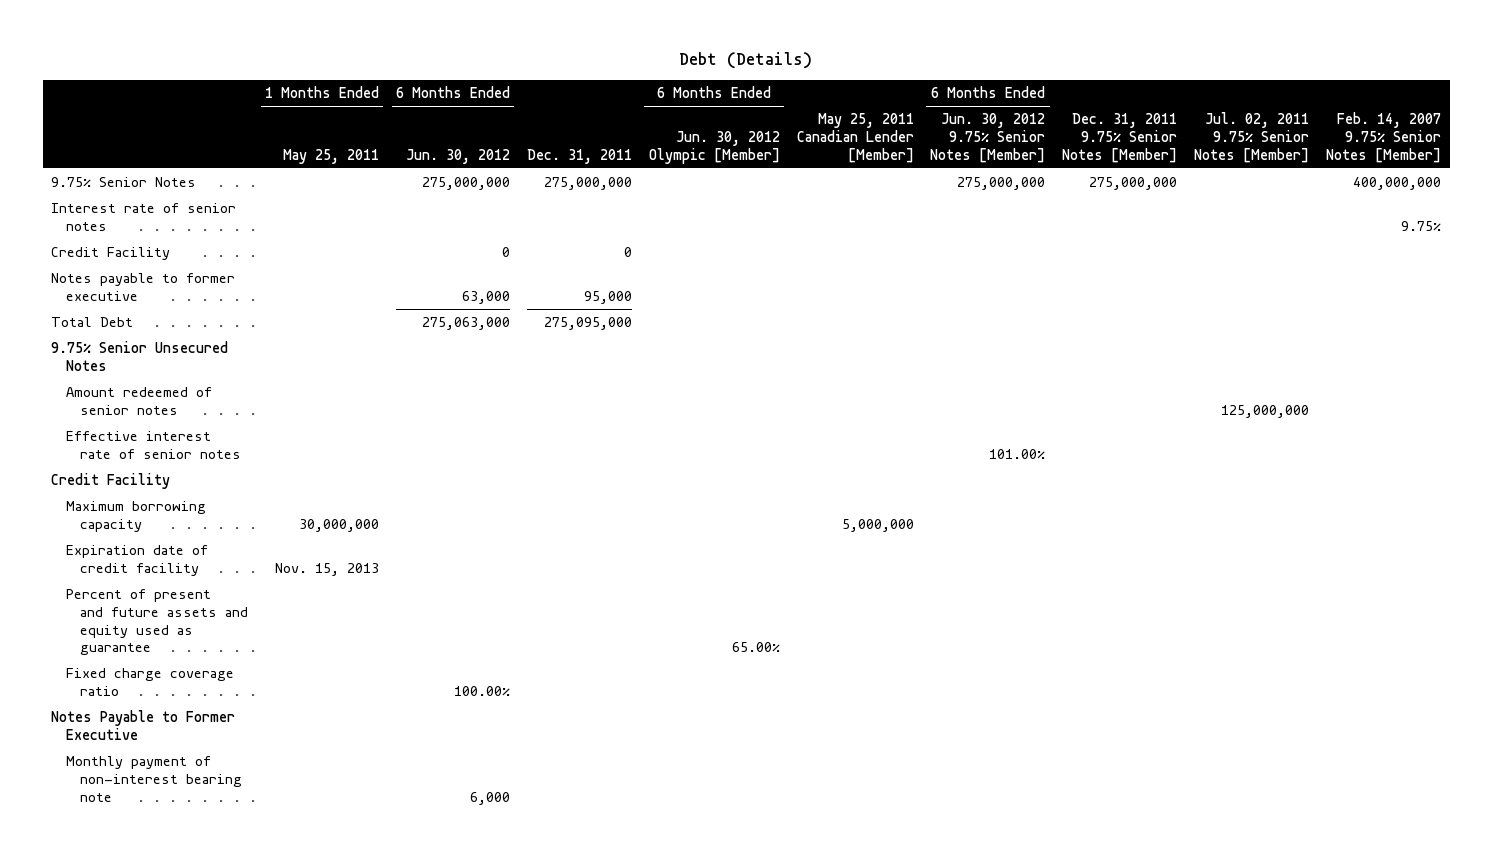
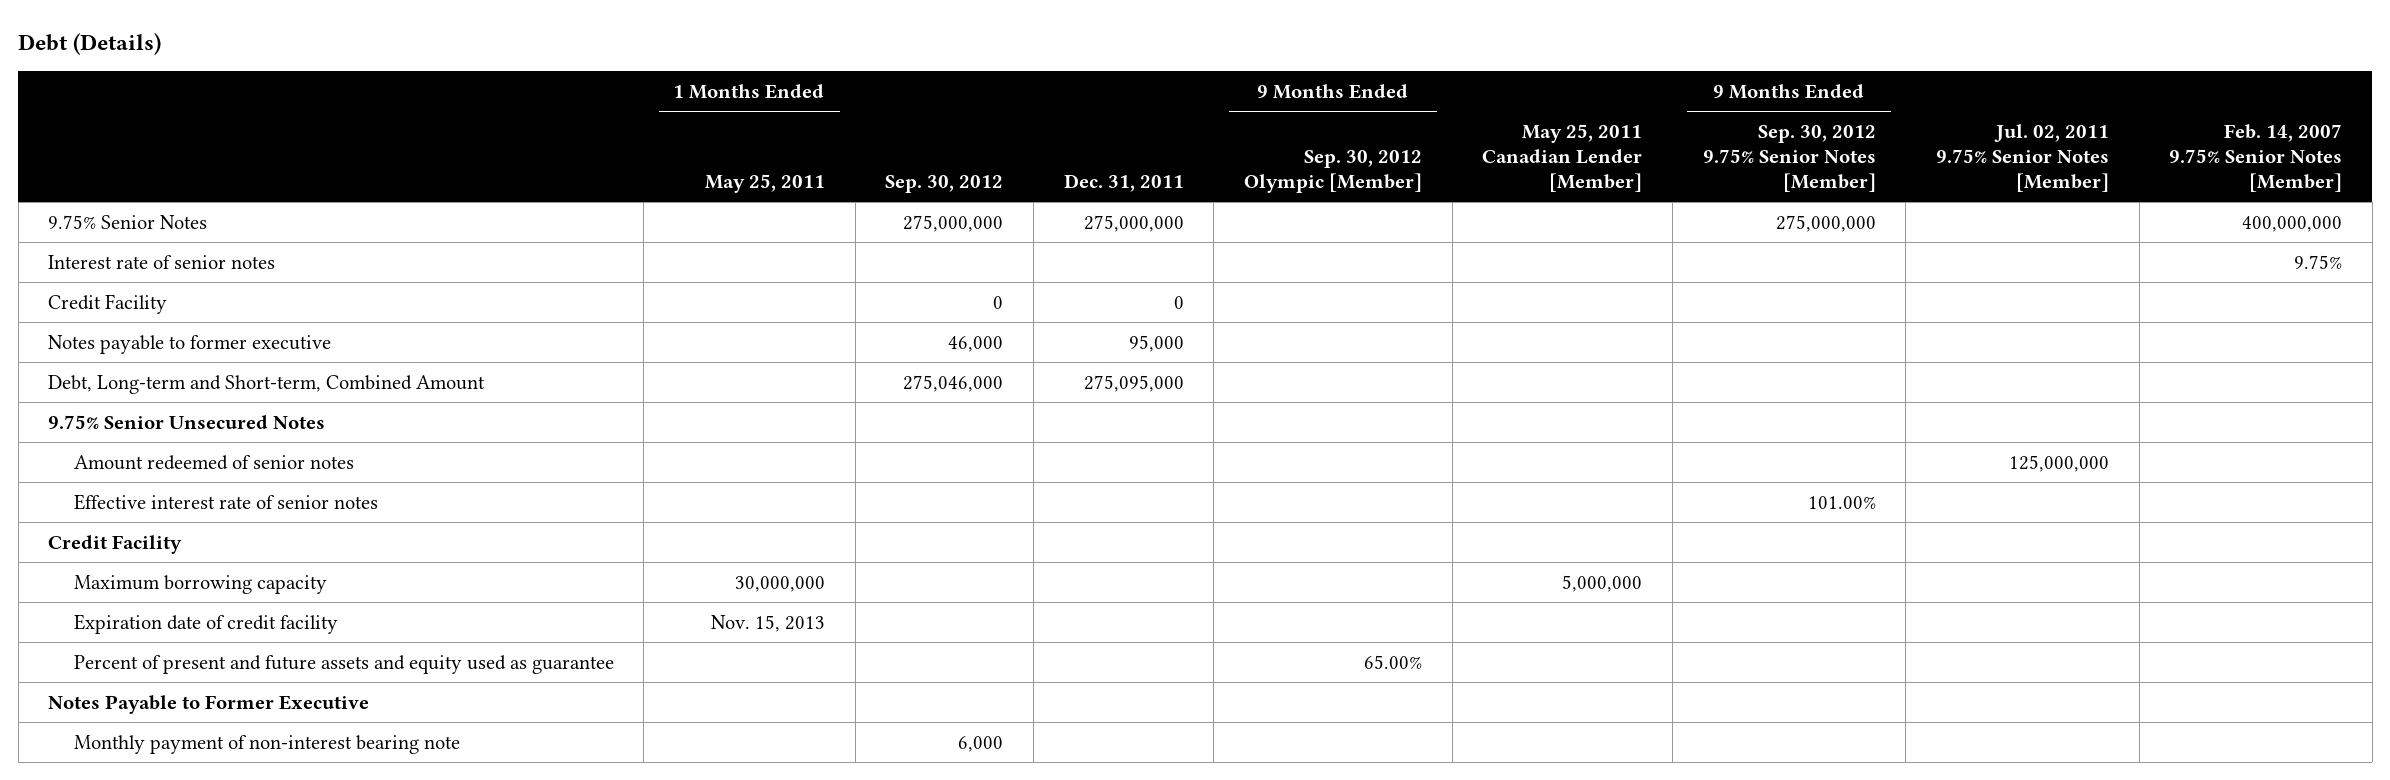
- | 1 Months Ended May 25, 2011 | 6 Months Ended Jun. 30, 2012 | Dec. 31, 2011 | 6 Months Ended Jun. 30, 2012 Olympic [Member] | May 25, 2011 Canadian Lender [Member] | 6 Months Ended Jun. 30, 2012 9.75% Senior Notes [Member] | Dec. 31, 2011 9.75% Senior Notes [Member] | Jul. 02, 2011 9.75% Senior Notes [Member] | Feb. 14, 2007 9.75% Senior Notes [Member]
+ | 1 Months Ended May 25, 2011 | Sep. 30, 2012 | Dec. 31, 2011 | 9 Months Ended Sep. 30, 2012 Olympic [Member] | May 25, 2011 Canadian Lender [Member] | 9 Months Ended Sep. 30, 2012 9.75% Senior Notes [Member] | Jul. 02, 2011 9.75% Senior Notes [Member] | Feb. 14, 2007 9.75% Senior Notes [Member]
- Total Debt | | 275,063,000 | 275,095,000 | | | | | |
+ Debt, Long-term and Short-term, Combined Amount | | 275,046,000 | 275,095,000 | | | | |
- Fixed charge coverage ratio | | 100.00% | | | | | | |

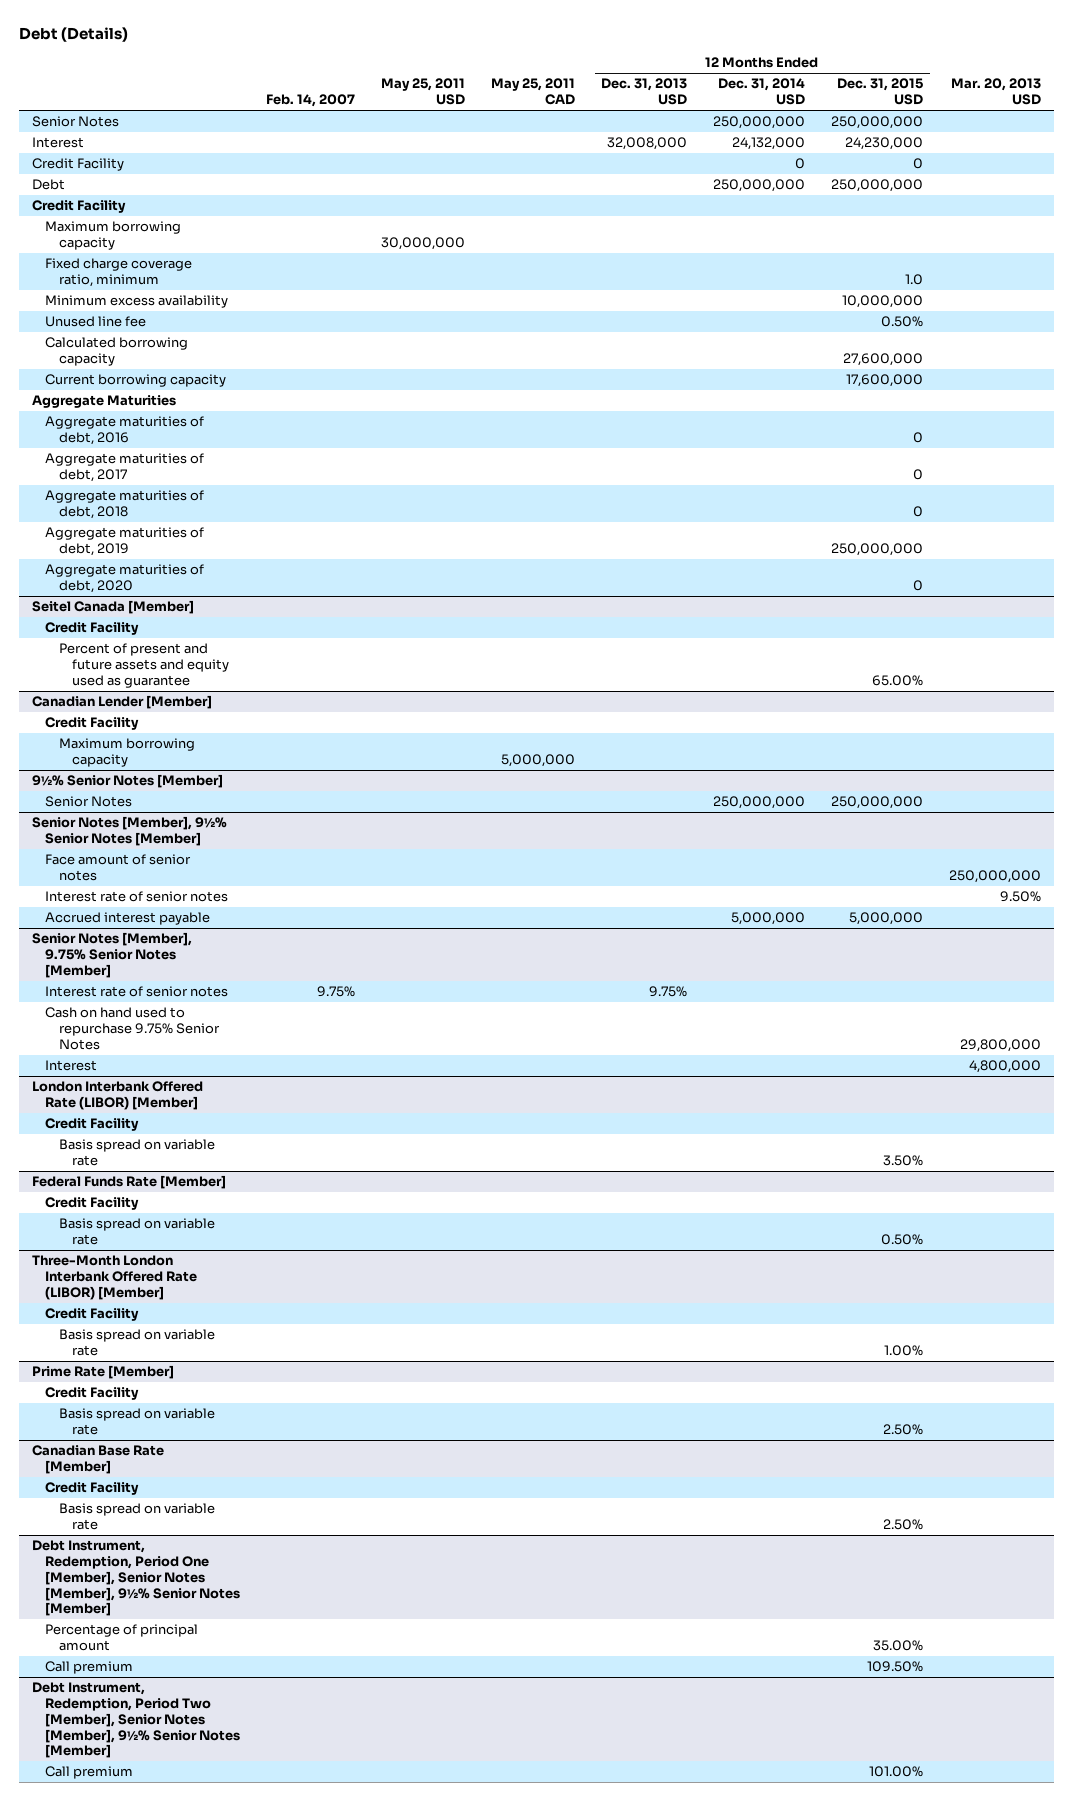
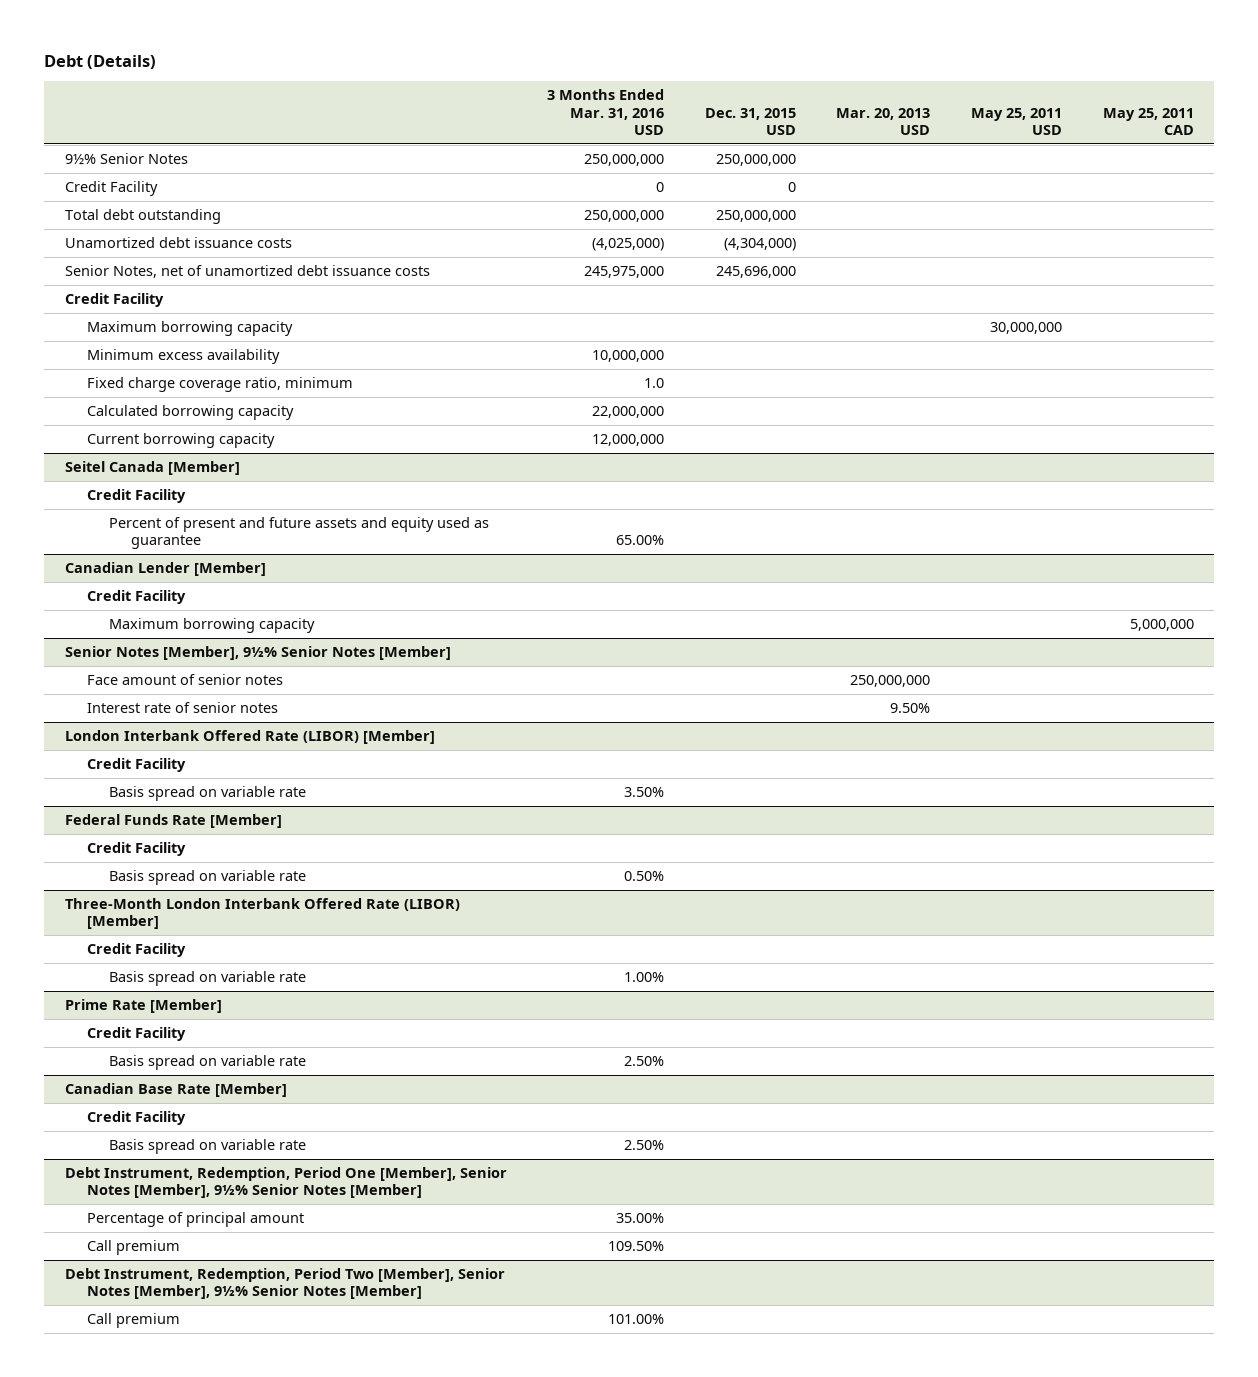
- | Feb. 14, 2007 | May 25, 2011 USD | May 25, 2011 CAD | 12 Months Ended Dec. 31, 2013 USD | 12 Months Ended Dec. 31, 2014 USD | 12 Months Ended Dec. 31, 2015 USD | Mar. 20, 2013 USD
+ | 3 Months Ended Mar. 31, 2016 USD | Dec. 31, 2015 USD | Mar. 20, 2013 USD | May 25, 2011 USD | May 25, 2011 CAD
- Senior Notes | | | | | 250,000,000 | 250,000,000 |
- Interest | | | | 32,008,000 | 24,132,000 | 24,230,000 |
+ 9½% Senior Notes | 250,000,000 | 250,000,000 | | |
- Debt | | | | | 250,000,000 | 250,000,000 |
+ Total debt outstanding | 250,000,000 | 250,000,000 | | |
+ Unamortized debt issuance costs | (4,025,000) | (4,304,000) | | |
+ Senior Notes, net of unamortized debt issuance costs | 245,975,000 | 245,696,000 | | |
- Unused line fee | | | | | | 0.50% |
moved down: Fixed charge coverage ratio, minimum | 1.0 | | | |
- Aggregate Maturities
- Aggregate maturities of debt, 2016 | | | | | | 0 |
- Aggregate maturities of debt, 2017 | | | | | | 0 |
- Aggregate maturities of debt, 2018 | | | | | | 0 |
- Aggregate maturities of debt, 2019 | | | | | | 250,000,000 |
- Aggregate maturities of debt, 2020 | | | | | | 0 |
- 9½% Senior Notes [Member]
- Senior Notes | | | | | 250,000,000 | 250,000,000 |
@ Senior Notes [Member], 9½% Senior Notes [Member]
- Accrued interest payable | | | | | 5,000,000 | 5,000,000 |
- Senior Notes [Member], 9.75% Senior Notes [Member]
- Interest rate of senior notes | 9.75% | | | 9.75% | | |
- Cash on hand used to repurchase 9.75% Senior Notes | | | | | | | 29,800,000
- Interest | | | | | | | 4,800,000

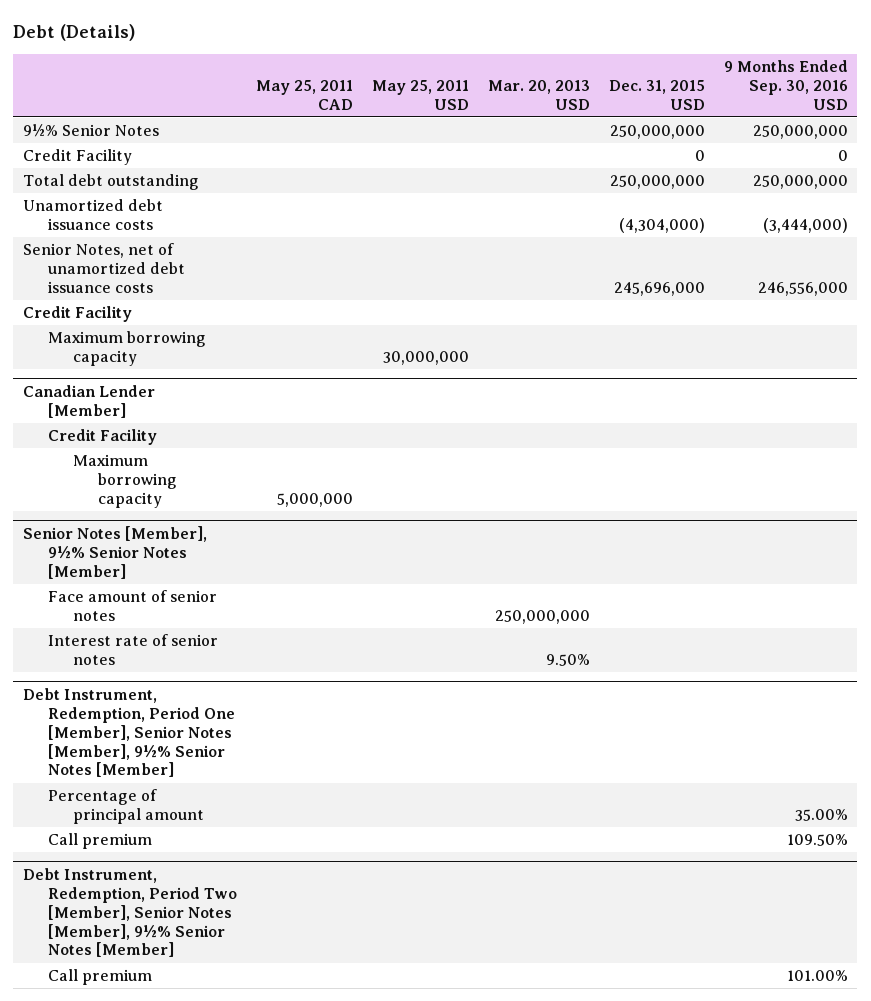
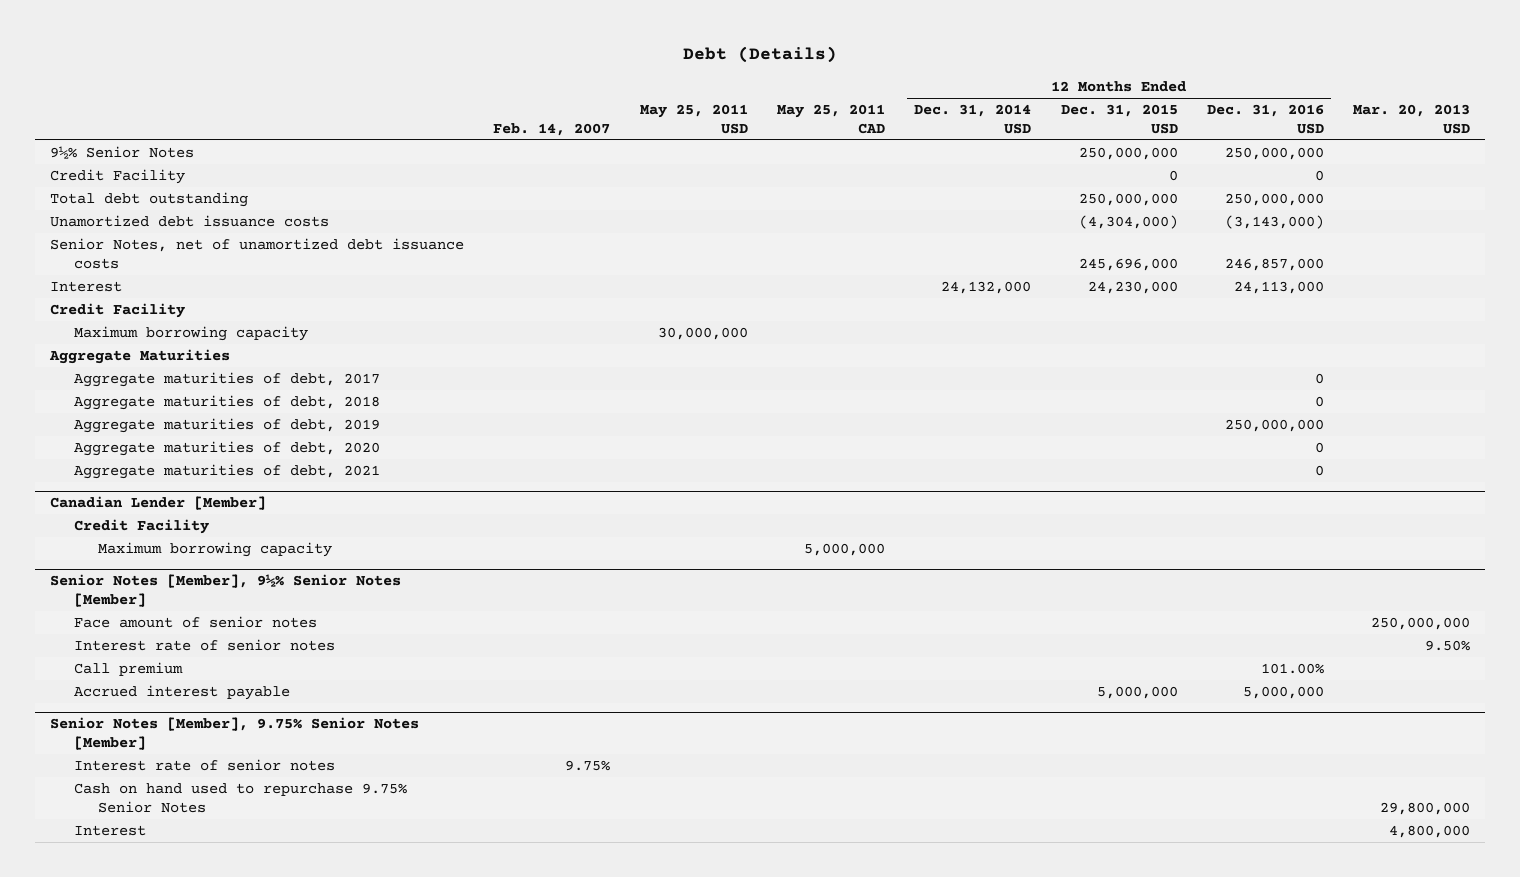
- | May 25, 2011 CAD | May 25, 2011 USD | Mar. 20, 2013 USD | Dec. 31, 2015 USD | 9 Months Ended Sep. 30, 2016 USD
+ | Feb. 14, 2007 | May 25, 2011 USD | May 25, 2011 CAD | 12 Months Ended Dec. 31, 2014 USD | 12 Months Ended Dec. 31, 2015 USD | 12 Months Ended Dec. 31, 2016 USD | Mar. 20, 2013 USD
+ Interest | | | | 24,132,000 | 24,230,000 | 24,113,000 |
+ Aggregate Maturities
+ Aggregate maturities of debt, 2017 | | | | | | 0 |
+ Aggregate maturities of debt, 2018 | | | | | | 0 |
+ Aggregate maturities of debt, 2019 | | | | | | 250,000,000 |
+ Aggregate maturities of debt, 2020 | | | | | | 0 |
+ Aggregate maturities of debt, 2021 | | | | | | 0 |
- Debt Instrument, Redemption, Period One [Member], Senior Notes [Member], 9½% Senior Notes [Member]
- Percentage of principal amount | | | | | 35.00%
- Call premium | | | | | 109.50%
- Debt Instrument, Redemption, Period Two [Member], Senior Notes [Member], 9½% Senior Notes [Member]
- Call premium | | | | | 101.00%
@ Senior Notes [Member], 9½% Senior Notes [Member]
+ Call premium | | | | | | 101.00% |
+ Accrued interest payable | | | | | 5,000,000 | 5,000,000 |
+ Senior Notes [Member], 9.75% Senior Notes [Member]
+ Interest rate of senior notes | 9.75% | | | | | |
+ Cash on hand used to repurchase 9.75% Senior Notes | | | | | | | 29,800,000
+ Interest | | | | | | | 4,800,000

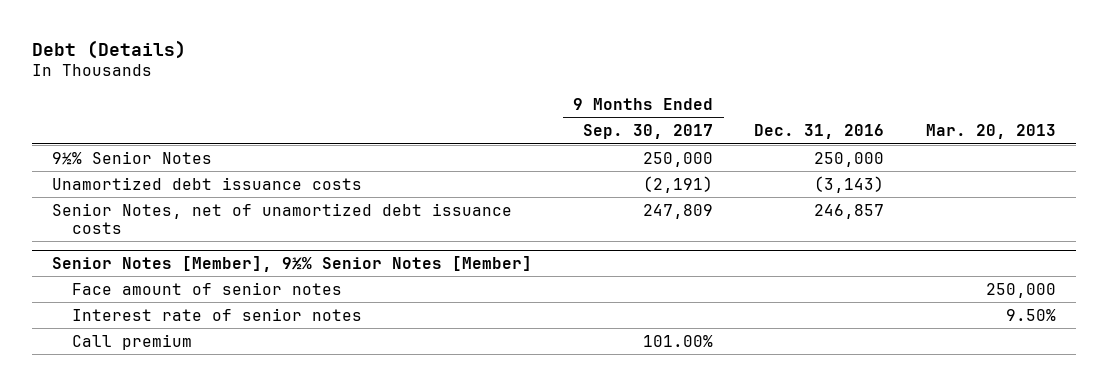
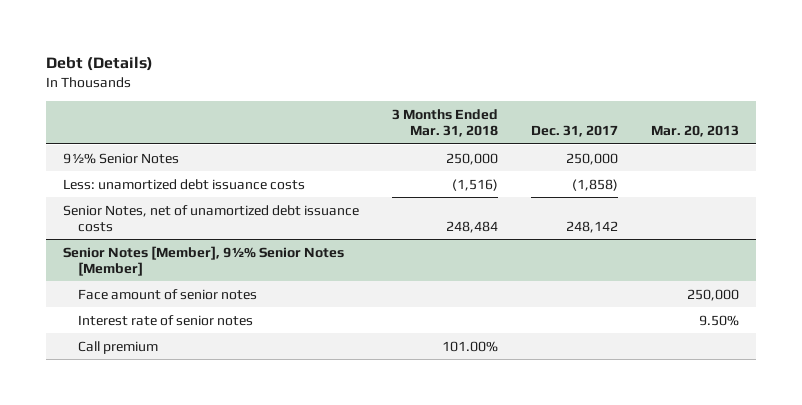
- | 9 Months Ended Sep. 30, 2017 | Dec. 31, 2016 | Mar. 20, 2013
+ | 3 Months Ended Mar. 31, 2018 | Dec. 31, 2017 | Mar. 20, 2013
- Unamortized debt issuance costs | (2,191) | (3,143) |
+ Less: unamortized debt issuance costs | (1,516) | (1,858) |

